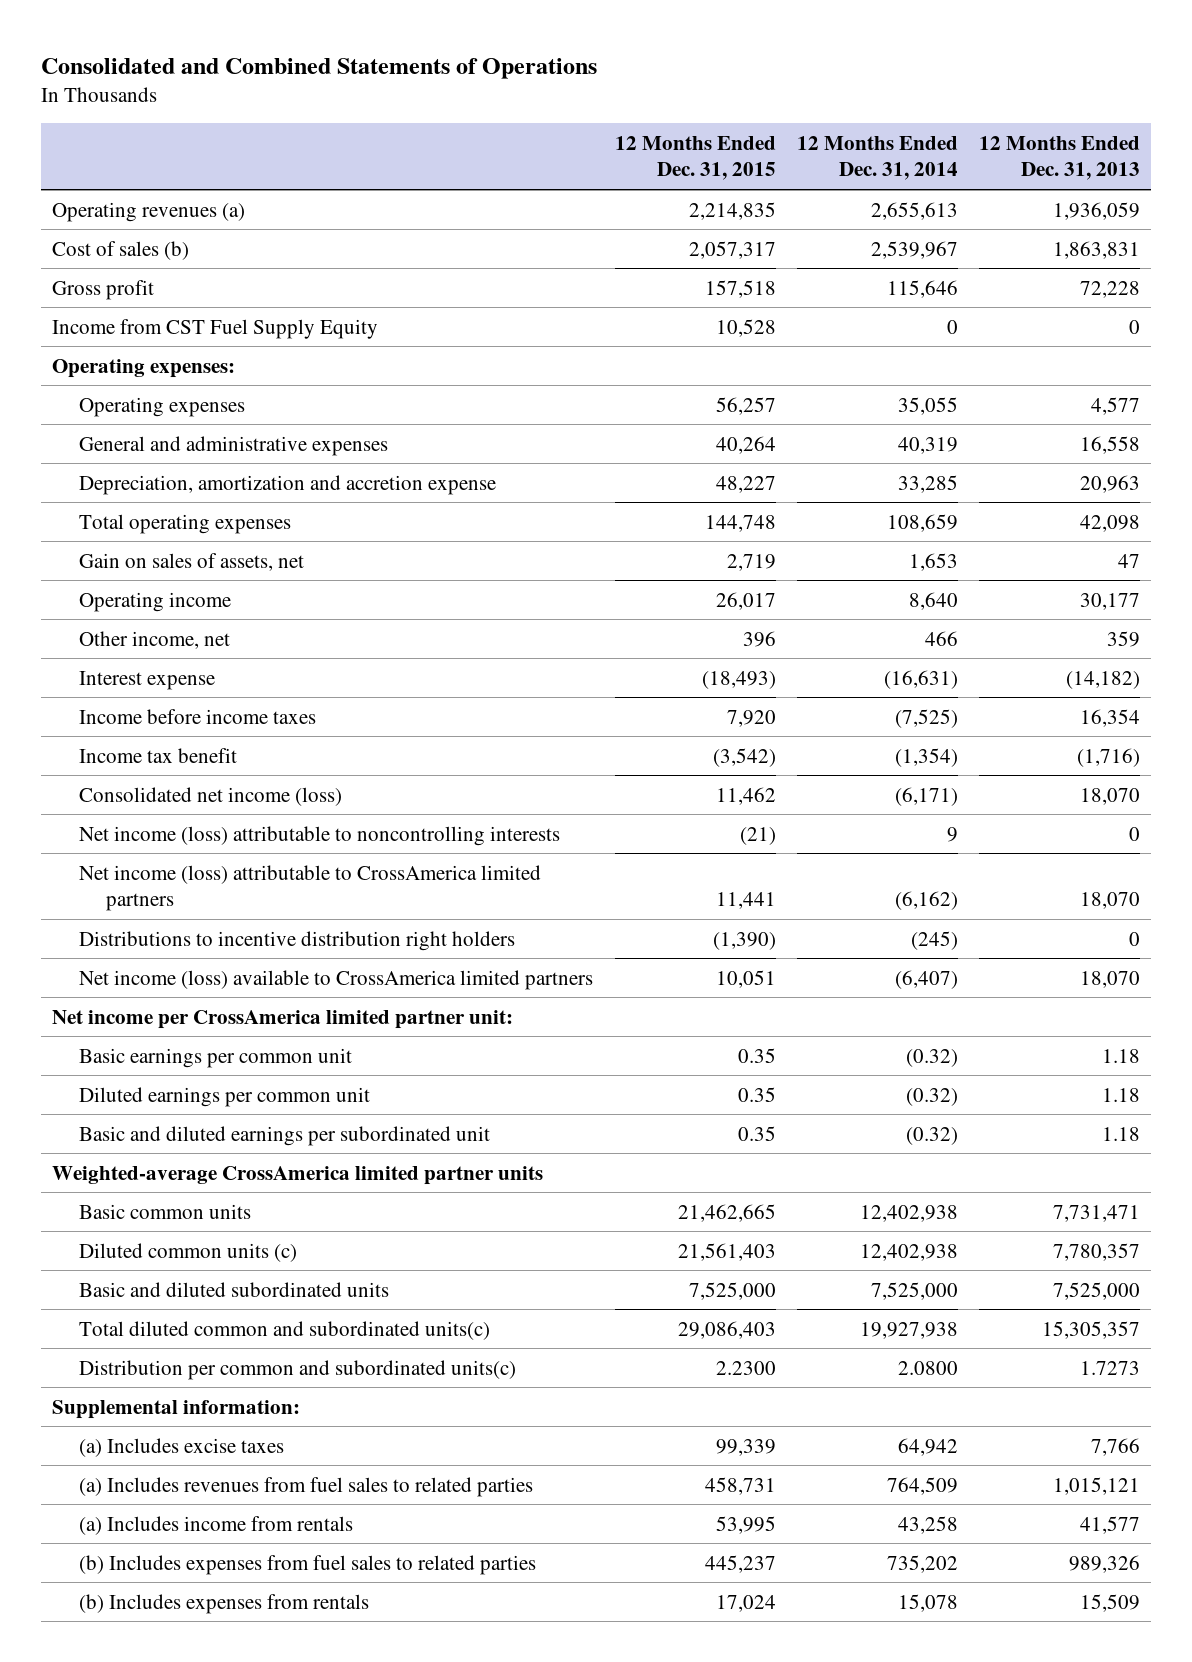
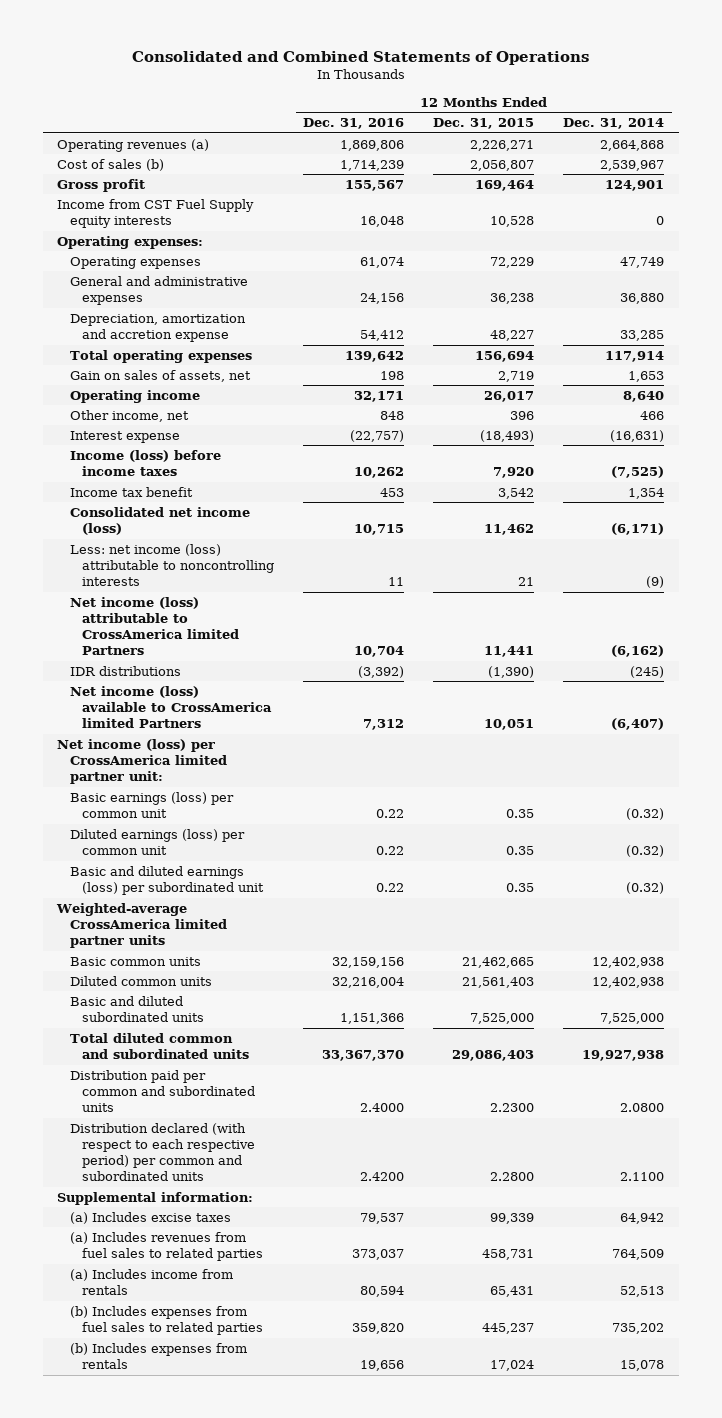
- | 12 Months Ended Dec. 31, 2015 | 12 Months Ended Dec. 31, 2014 | 12 Months Ended Dec. 31, 2013
+ | 12 Months Ended Dec. 31, 2016 | 12 Months Ended Dec. 31, 2015 | 12 Months Ended Dec. 31, 2014
- Operating revenues (a) | 2,214,835 | 2,655,613 | 1,936,059
- Cost of sales (b) | 2,057,317 | 2,539,967 | 1,863,831
- Gross profit | 157,518 | 115,646 | 72,228
- Income from CST Fuel Supply Equity | 10,528 | 0 | 0
+ Operating revenues (a) | 1,869,806 | 2,226,271 | 2,664,868
+ Cost of sales (b) | 1,714,239 | 2,056,807 | 2,539,967
+ Gross profit | 155,567 | 169,464 | 124,901
+ Income from CST Fuel Supply equity interests | 16,048 | 10,528 | 0
- Operating expenses | 56,257 | 35,055 | 4,577
- General and administrative expenses | 40,264 | 40,319 | 16,558
+ Operating expenses | 61,074 | 72,229 | 47,749
+ General and administrative expenses | 24,156 | 36,238 | 36,880
- Total operating expenses | 144,748 | 108,659 | 42,098
+ Total operating expenses | 139,642 | 156,694 | 117,914
- Income before income taxes | 7,920 | (7,525) | 16,354
- Income tax benefit | (3,542) | (1,354) | (1,716)
+ Income (loss) before income taxes | 10,262 | 7,920 | (7,525)
+ Income tax benefit | 453 | 3,542 | 1,354
- Net income (loss) attributable to noncontrolling interests | (21) | 9 | 0
- Net income (loss) attributable to CrossAmerica limited partners | 11,441 | (6,162) | 18,070
- Distributions to incentive distribution right holders | (1,390) | (245) | 0
- Net income (loss) available to CrossAmerica limited partners | 10,051 | (6,407) | 18,070
- Net income per CrossAmerica limited partner unit:
- Basic earnings per common unit | 0.35 | (0.32) | 1.18
- Diluted earnings per common unit | 0.35 | (0.32) | 1.18
- Basic and diluted earnings per subordinated unit | 0.35 | (0.32) | 1.18
+ Less: net income (loss) attributable to noncontrolling interests | 11 | 21 | (9)
+ Net income (loss) attributable to CrossAmerica limited Partners | 10,704 | 11,441 | (6,162)
+ IDR distributions | (3,392) | (1,390) | (245)
+ Net income (loss) available to CrossAmerica limited Partners | 7,312 | 10,051 | (6,407)
+ Net income (loss) per CrossAmerica limited partner unit:
+ Basic earnings (loss) per common unit | 0.22 | 0.35 | (0.32)
+ Diluted earnings (loss) per common unit | 0.22 | 0.35 | (0.32)
+ Basic and diluted earnings (loss) per subordinated unit | 0.22 | 0.35 | (0.32)
- Diluted common units (c) | 21,561,403 | 12,402,938 | 7,780,357
+ Diluted common units | 32,216,004 | 21,561,403 | 12,402,938
- Total diluted common and subordinated units(c) | 29,086,403 | 19,927,938 | 15,305,357
- Distribution per common and subordinated units(c) | 2.2300 | 2.0800 | 1.7273
+ Total diluted common and subordinated units | 33,367,370 | 29,086,403 | 19,927,938
+ Distribution paid per common and subordinated units | 2.4000 | 2.2300 | 2.0800
+ Distribution declared (with respect to each respective period) per common and subordinated units | 2.4200 | 2.2800 | 2.1100
- (a) Includes income from rentals | 53,995 | 43,258 | 41,577
+ (a) Includes income from rentals | 80,594 | 65,431 | 52,513

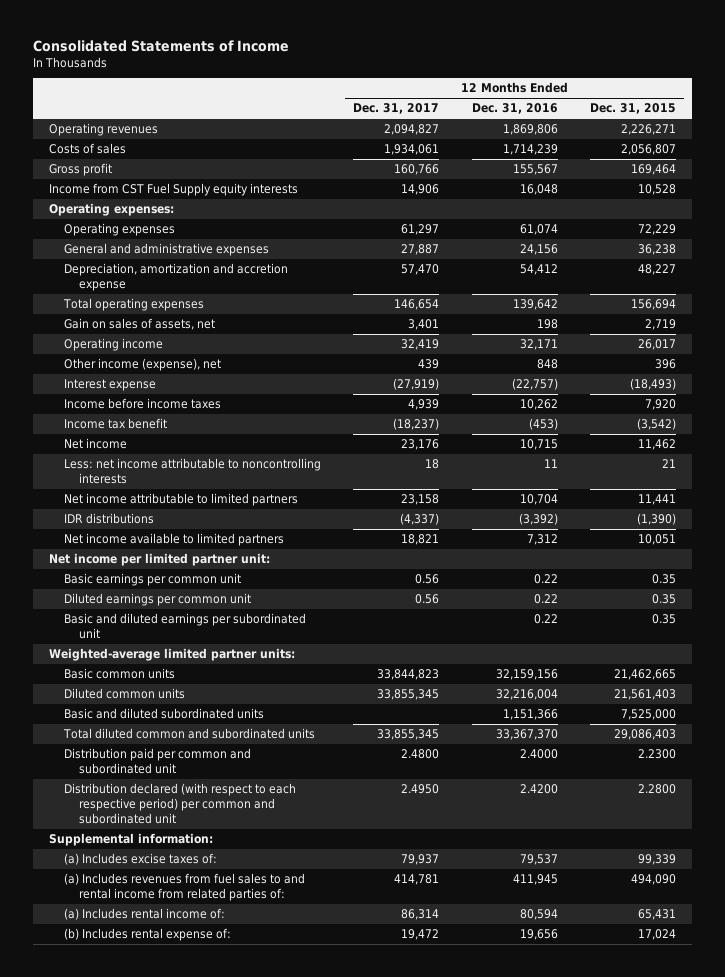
- Consolidated and Combined Statements of Operations
+ Consolidated Statements of Income
- | 12 Months Ended Dec. 31, 2016 | 12 Months Ended Dec. 31, 2015 | 12 Months Ended Dec. 31, 2014
+ | 12 Months Ended Dec. 31, 2017 | 12 Months Ended Dec. 31, 2016 | 12 Months Ended Dec. 31, 2015
- Operating revenues (a) | 1,869,806 | 2,226,271 | 2,664,868
- Cost of sales (b) | 1,714,239 | 2,056,807 | 2,539,967
+ Operating revenues | 2,094,827 | 1,869,806 | 2,226,271
+ Costs of sales | 1,934,061 | 1,714,239 | 2,056,807
- Other income, net | 848 | 396 | 466
+ Other income (expense), net | 439 | 848 | 396
- Income (loss) before income taxes | 10,262 | 7,920 | (7,525)
- Income tax benefit | 453 | 3,542 | 1,354
- Consolidated net income (loss) | 10,715 | 11,462 | (6,171)
- Less: net income (loss) attributable to noncontrolling interests | 11 | 21 | (9)
- Net income (loss) attributable to CrossAmerica limited Partners | 10,704 | 11,441 | (6,162)
+ Income before income taxes | 4,939 | 10,262 | 7,920
+ Income tax benefit | (18,237) | (453) | (3,542)
+ Net income | 23,176 | 10,715 | 11,462
+ Less: net income attributable to noncontrolling interests | 18 | 11 | 21
+ Net income attributable to limited partners | 23,158 | 10,704 | 11,441
- Net income (loss) available to CrossAmerica limited Partners | 7,312 | 10,051 | (6,407)
- Net income (loss) per CrossAmerica limited partner unit:
- Basic earnings (loss) per common unit | 0.22 | 0.35 | (0.32)
- Diluted earnings (loss) per common unit | 0.22 | 0.35 | (0.32)
- Basic and diluted earnings (loss) per subordinated unit | 0.22 | 0.35 | (0.32)
- Weighted-average CrossAmerica limited partner units
+ Net income available to limited partners | 18,821 | 7,312 | 10,051
+ Net income per limited partner unit:
+ Basic earnings per common unit | 0.56 | 0.22 | 0.35
+ Diluted earnings per common unit | 0.56 | 0.22 | 0.35
+ Basic and diluted earnings per subordinated unit | | 0.22 | 0.35
+ Weighted-average limited partner units:
- Distribution paid per common and subordinated units | 2.4000 | 2.2300 | 2.0800
- Distribution declared (with respect to each respective period) per common and subordinated units | 2.4200 | 2.2800 | 2.1100
+ Distribution paid per common and subordinated unit | 2.4800 | 2.4000 | 2.2300
+ Distribution declared (with respect to each respective period) per common and subordinated unit | 2.4950 | 2.4200 | 2.2800
- (a) Includes excise taxes | 79,537 | 99,339 | 64,942
- (a) Includes revenues from fuel sales to related parties | 373,037 | 458,731 | 764,509
- (a) Includes income from rentals | 80,594 | 65,431 | 52,513
- (b) Includes expenses from fuel sales to related parties | 359,820 | 445,237 | 735,202
- (b) Includes expenses from rentals | 19,656 | 17,024 | 15,078
+ (a) Includes excise taxes of: | 79,937 | 79,537 | 99,339
+ (a) Includes revenues from fuel sales to and rental income from related parties of: | 414,781 | 411,945 | 494,090
+ (a) Includes rental income of: | 86,314 | 80,594 | 65,431
+ (b) Includes rental expense of: | 19,472 | 19,656 | 17,024

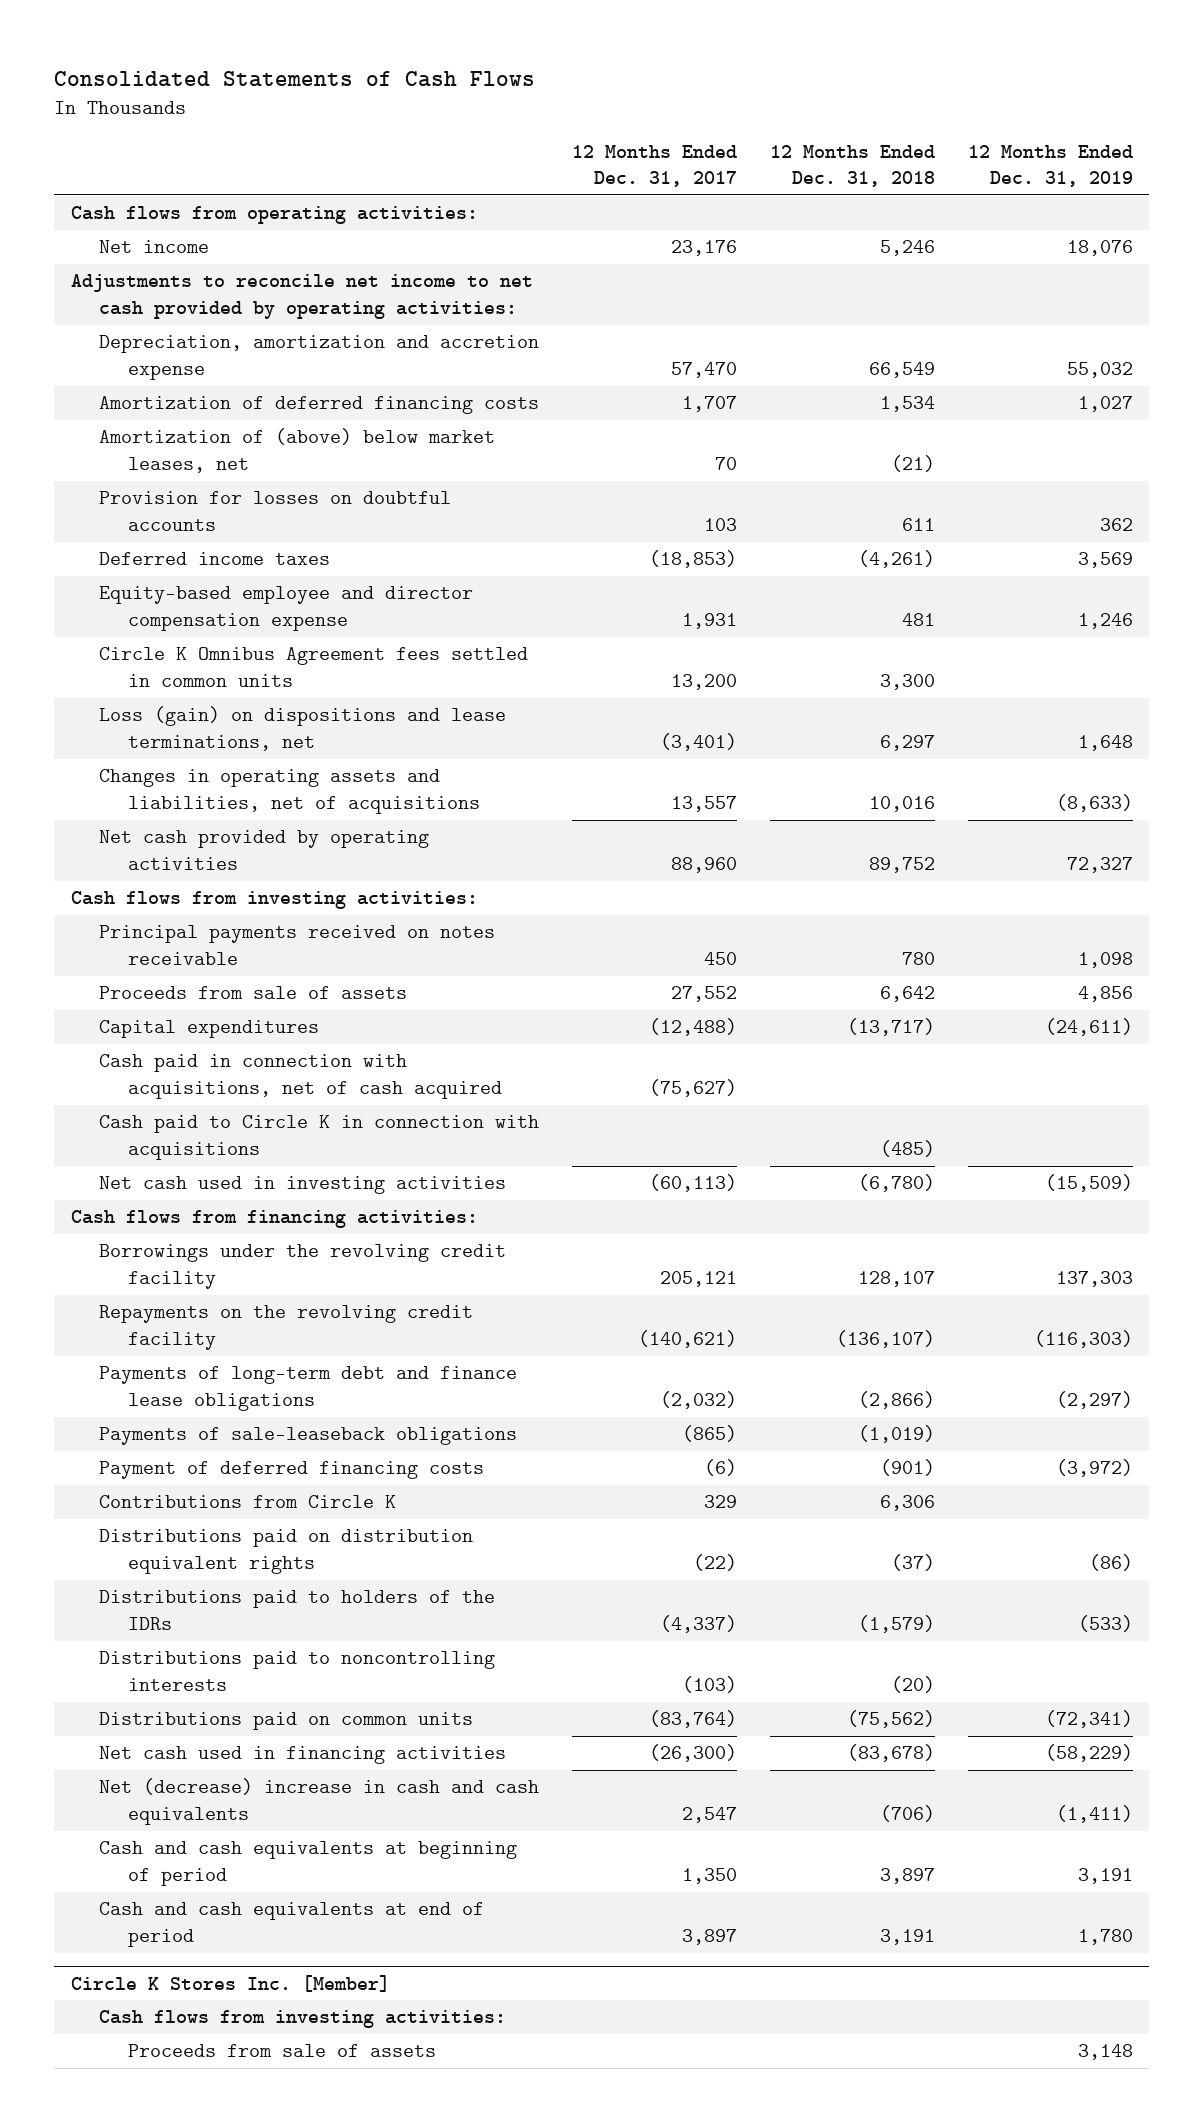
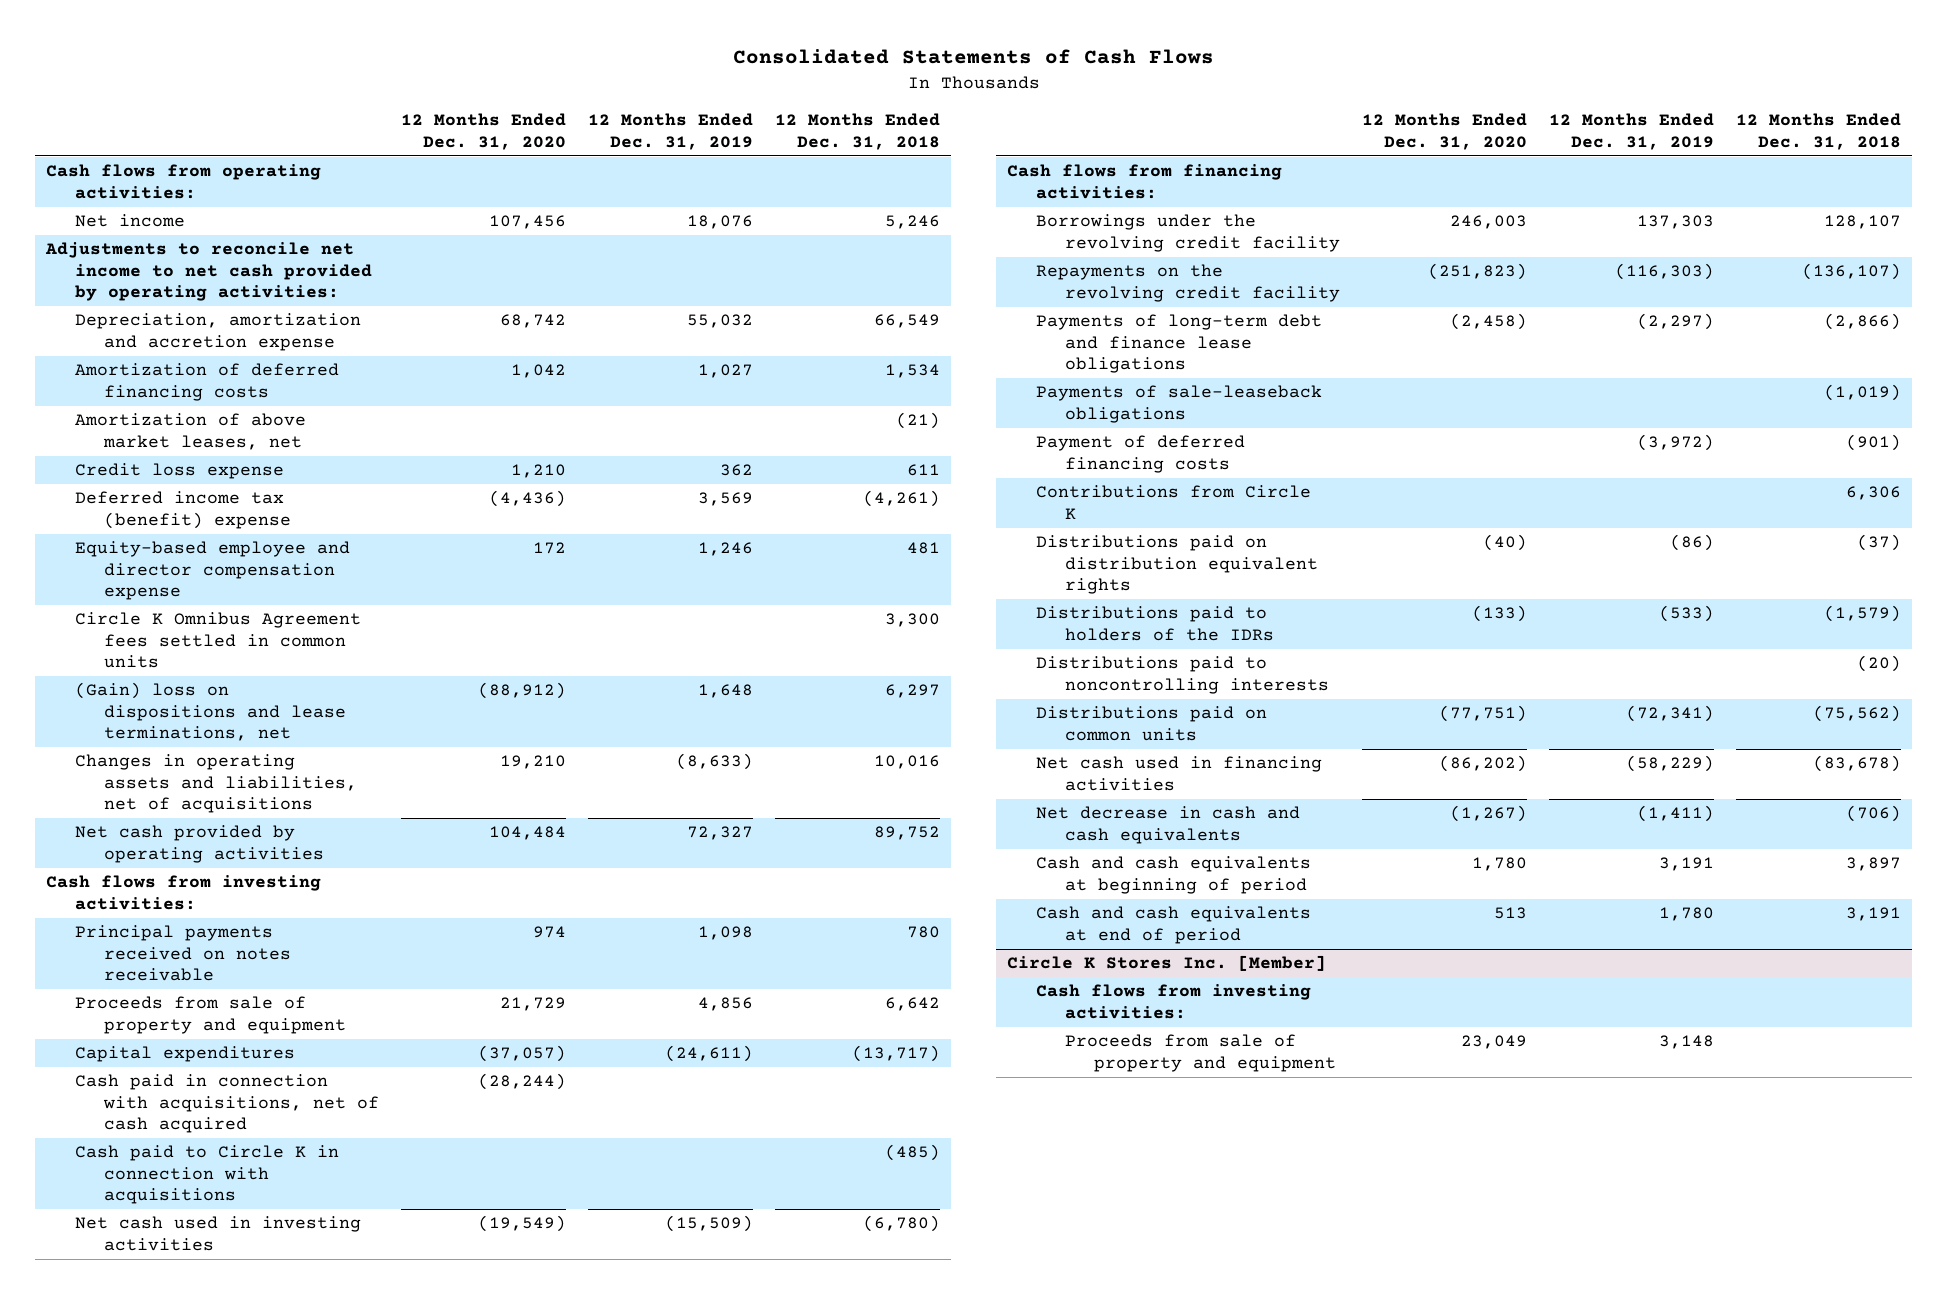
- | 12 Months Ended Dec. 31, 2017 | 12 Months Ended Dec. 31, 2018 | 12 Months Ended Dec. 31, 2019
+ | 12 Months Ended Dec. 31, 2020 | 12 Months Ended Dec. 31, 2019 | 12 Months Ended Dec. 31, 2018
- Amortization of (above) below market leases, net | 70 | (21) |
- Provision for losses on doubtful accounts | 103 | 611 | 362
- Deferred income taxes | (18,853) | (4,261) | 3,569
+ Amortization of above market leases, net | | | (21)
+ Credit loss expense | 1,210 | 362 | 611
+ Deferred income tax (benefit) expense | (4,436) | 3,569 | (4,261)
- Loss (gain) on dispositions and lease terminations, net | (3,401) | 6,297 | 1,648
+ (Gain) loss on dispositions and lease terminations, net | (88,912) | 1,648 | 6,297
- Proceeds from sale of assets | 27,552 | 6,642 | 4,856
+ Proceeds from sale of property and equipment | 21,729 | 4,856 | 6,642
- Net (decrease) increase in cash and cash equivalents | 2,547 | (706) | (1,411)
+ Net decrease in cash and cash equivalents | (1,267) | (1,411) | (706)
@ Circle K Stores Inc. [Member]
- Proceeds from sale of assets | | | 3,148
+ Proceeds from sale of property and equipment | 23,049 | 3,148 |

